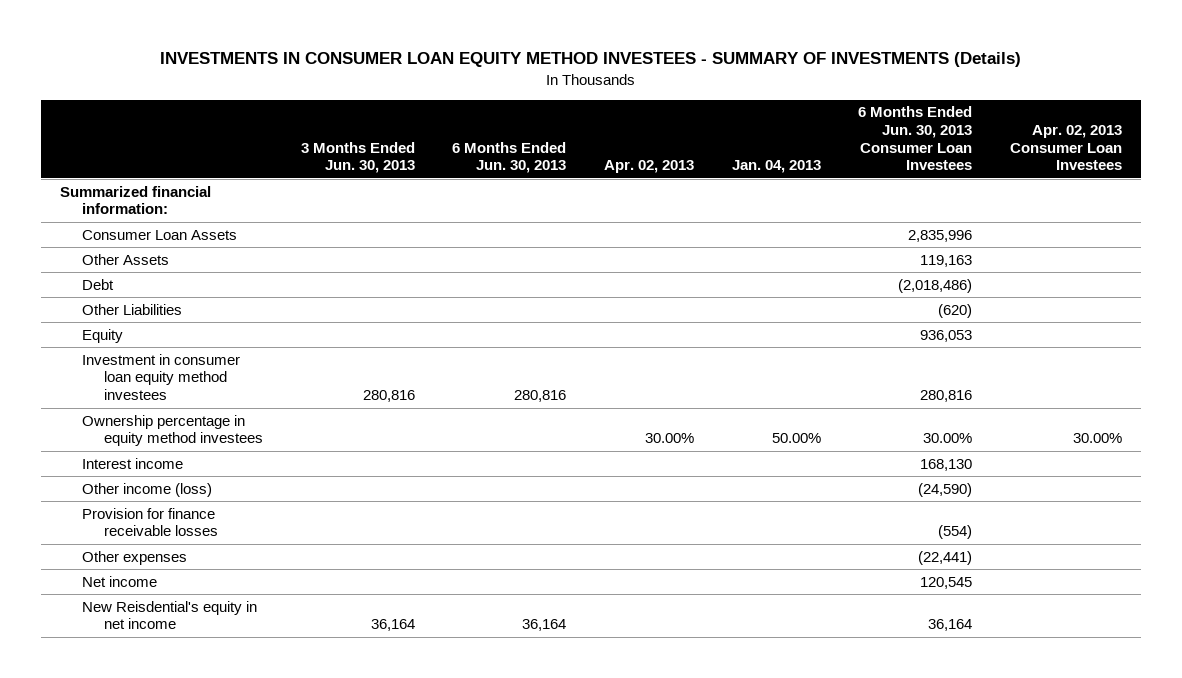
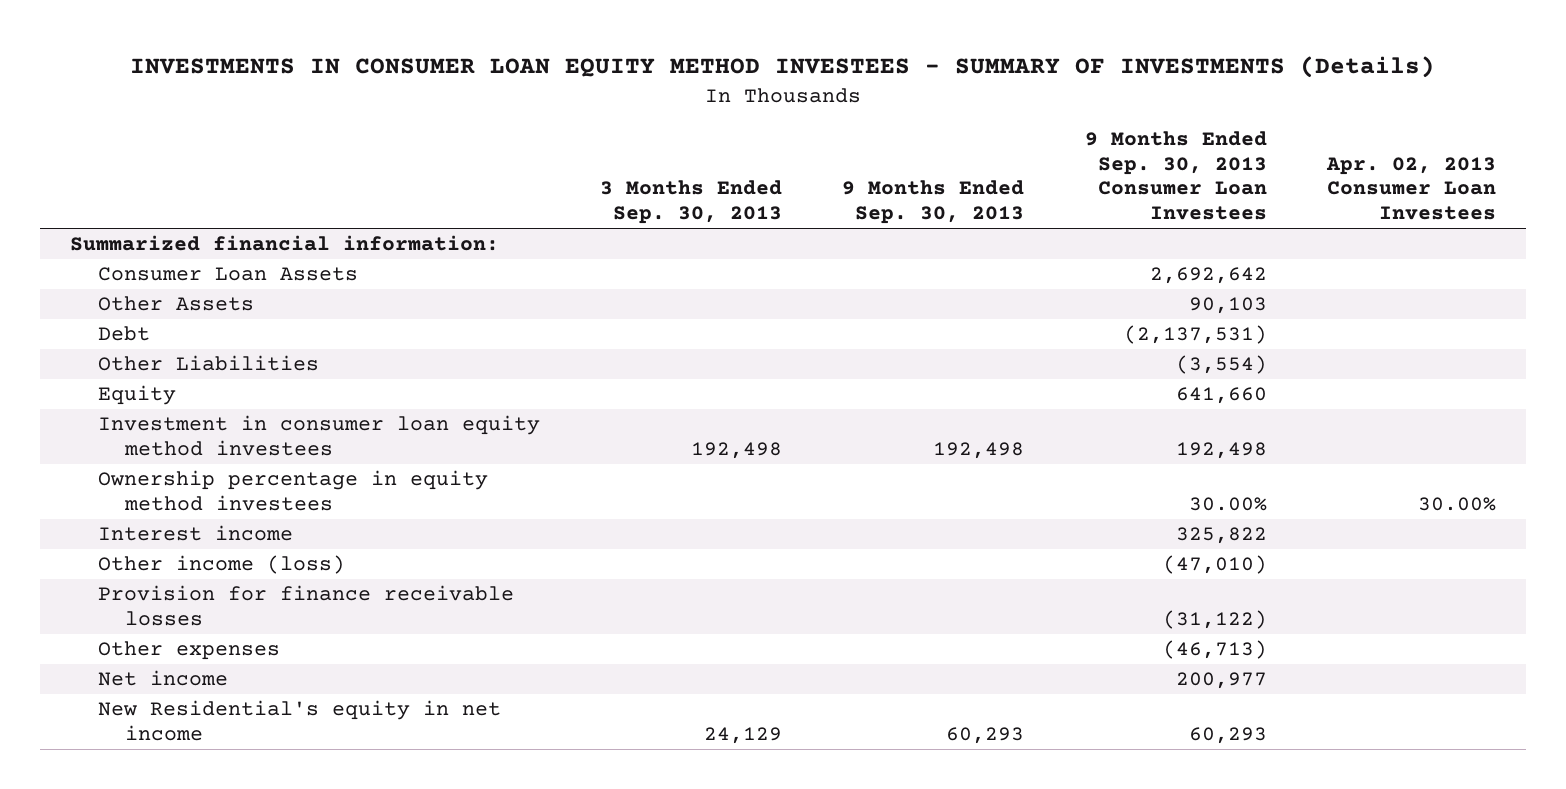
- | 3 Months Ended Jun. 30, 2013 | 6 Months Ended Jun. 30, 2013 | Apr. 02, 2013 | Jan. 04, 2013 | 6 Months Ended Jun. 30, 2013 Consumer Loan Investees | Apr. 02, 2013 Consumer Loan Investees
+ | 3 Months Ended Sep. 30, 2013 | 9 Months Ended Sep. 30, 2013 | 9 Months Ended Sep. 30, 2013 Consumer Loan Investees | Apr. 02, 2013 Consumer Loan Investees
- New Reisdential's equity in net income | 36,164 | 36,164 | | | 36,164 |
+ New Residential's equity in net income | 24,129 | 60,293 | 60,293 |

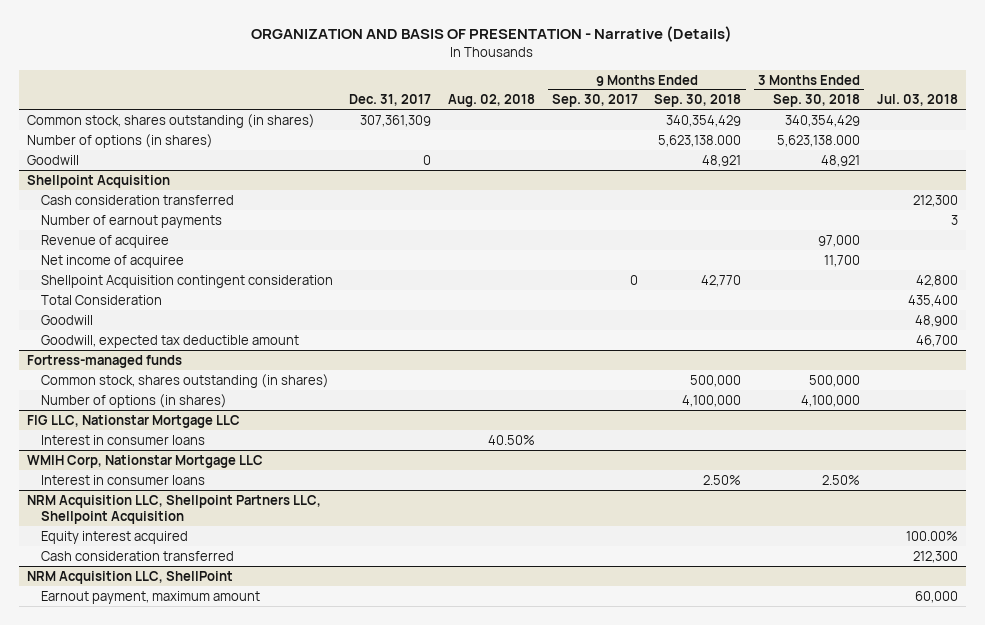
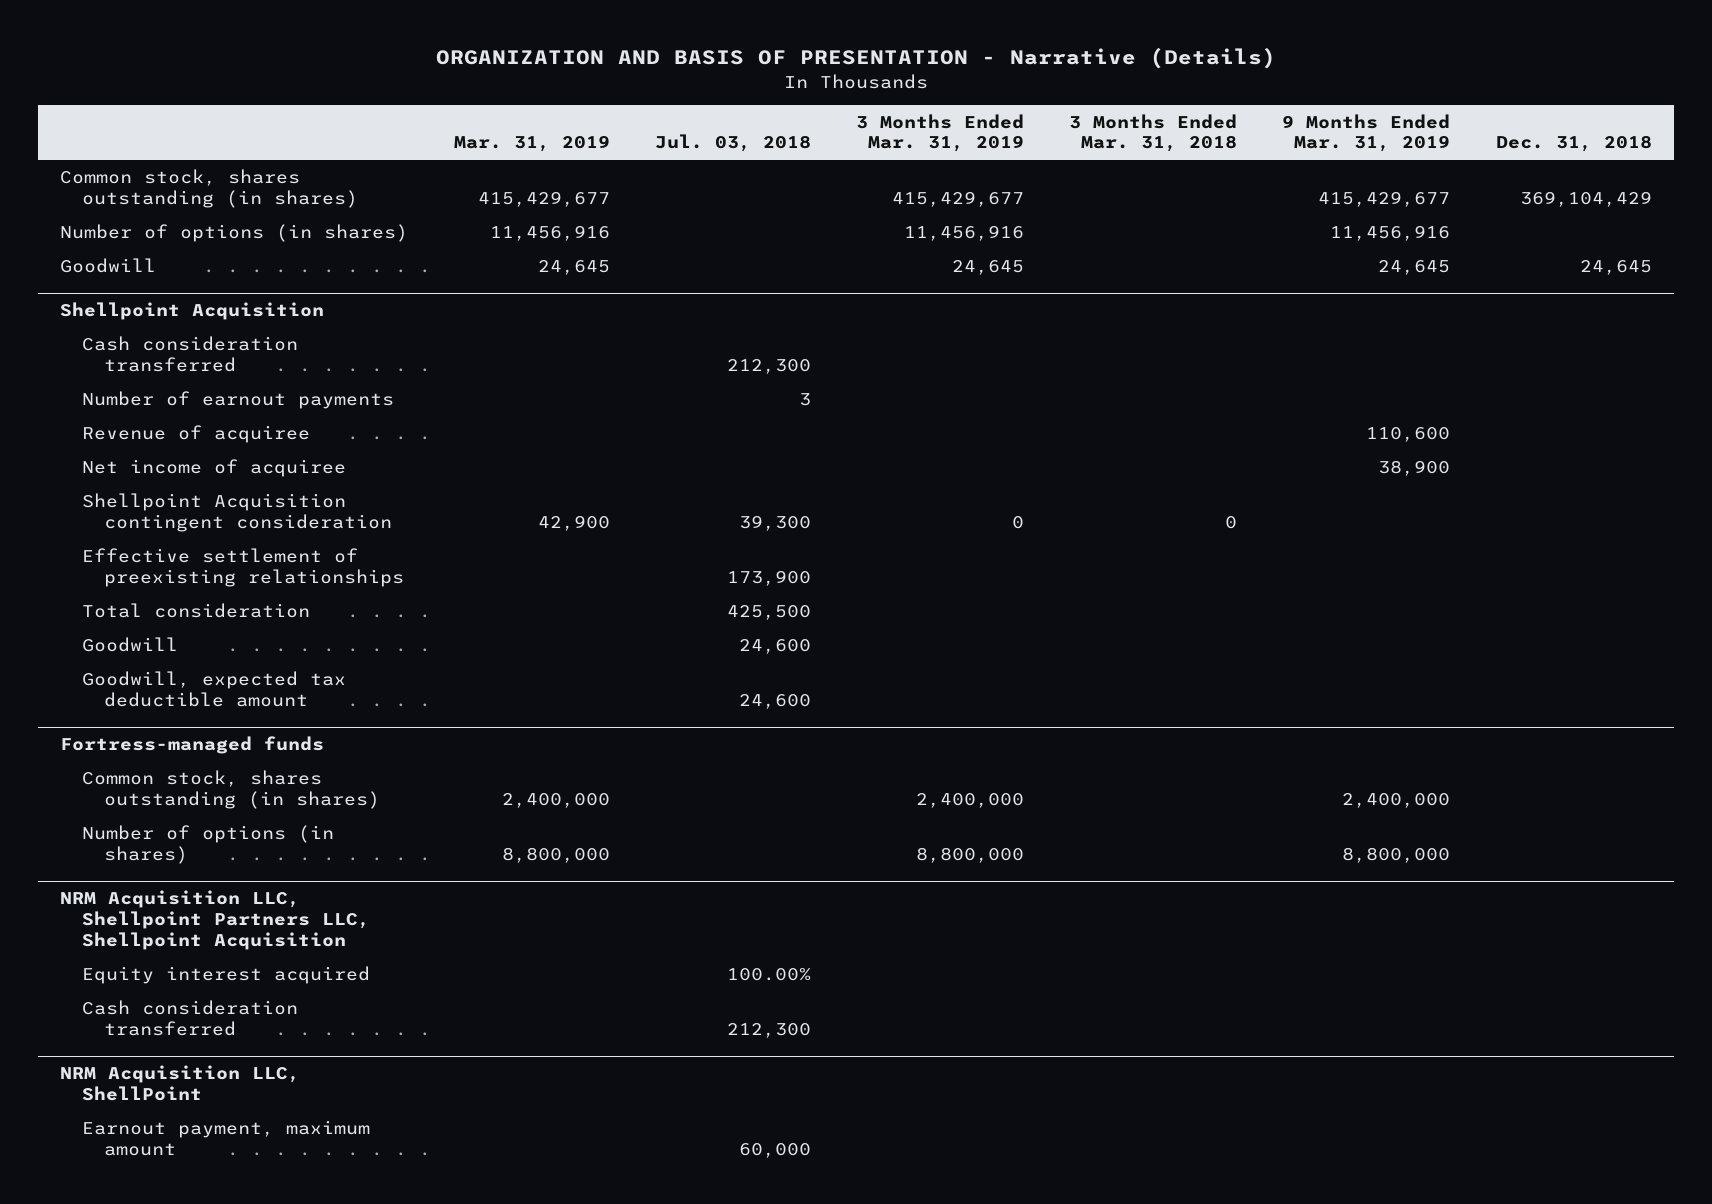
- | Dec. 31, 2017 | Aug. 02, 2018 | 9 Months Ended Sep. 30, 2017 | 9 Months Ended Sep. 30, 2018 | 3 Months Ended Sep. 30, 2018 | Jul. 03, 2018
+ | Mar. 31, 2019 | Jul. 03, 2018 | 3 Months Ended Mar. 31, 2019 | 3 Months Ended Mar. 31, 2018 | 9 Months Ended Mar. 31, 2019 | Dec. 31, 2018
@ Shellpoint Acquisition
- Shellpoint Acquisition contingent consideration | | | 0 | 42,770 | | 42,800
- Total Consideration | | | | | | 435,400
- Goodwill | | | | | | 48,900
- Goodwill, expected tax deductible amount | | | | | | 46,700
+ Shellpoint Acquisition contingent consideration | 42,900 | 39,300 | 0 | 0 | |
+ Effective settlement of preexisting relationships | | 173,900 | | | |
+ Total consideration | | 425,500 | | | |
+ Goodwill | | 24,600 | | | |
+ Goodwill, expected tax deductible amount | | 24,600 | | | |
- FIG LLC, Nationstar Mortgage LLC
- Interest in consumer loans | | 40.50% | | | |
- WMIH Corp, Nationstar Mortgage LLC
- Interest in consumer loans | | | | 2.50% | 2.50% |

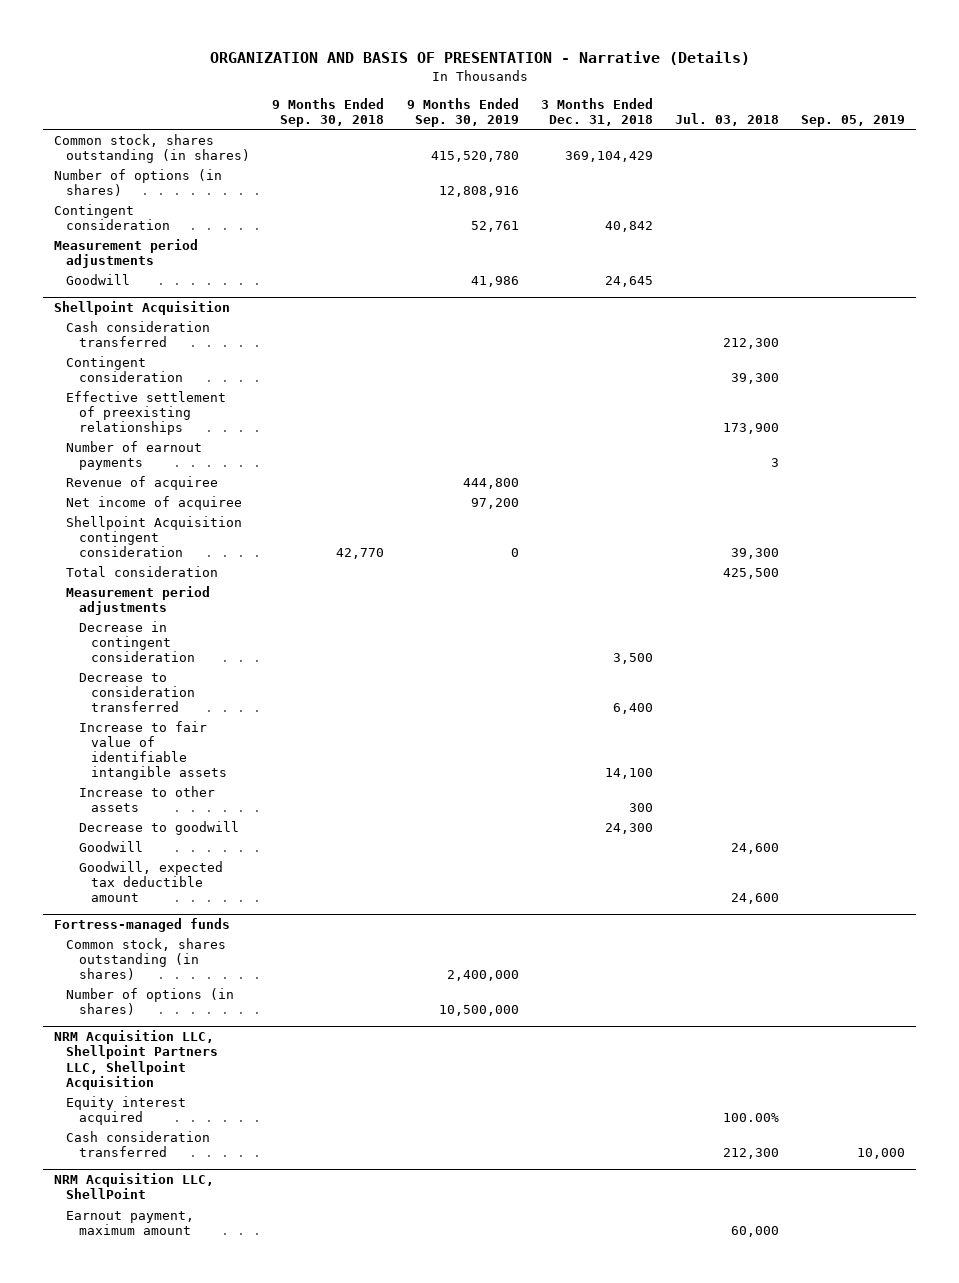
- | Mar. 31, 2019 | Jul. 03, 2018 | 3 Months Ended Mar. 31, 2019 | 3 Months Ended Mar. 31, 2018 | 9 Months Ended Mar. 31, 2019 | Dec. 31, 2018
+ | 9 Months Ended Sep. 30, 2018 | 9 Months Ended Sep. 30, 2019 | 3 Months Ended Dec. 31, 2018 | Jul. 03, 2018 | Sep. 05, 2019
+ Contingent consideration | | 52,761 | 40,842 | |
+ Measurement period adjustments
@ Shellpoint Acquisition
+ Contingent consideration | | | | 39,300 |
moved up: Effective settlement of preexisting relationships | | | | 173,900 |
+ Measurement period adjustments
+ Decrease in contingent consideration | | | 3,500 | |
+ Decrease to consideration transferred | | | 6,400 | |
+ Increase to fair value of identifiable intangible assets | | | 14,100 | |
+ Increase to other assets | | | 300 | |
+ Decrease to goodwill | | | 24,300 | |

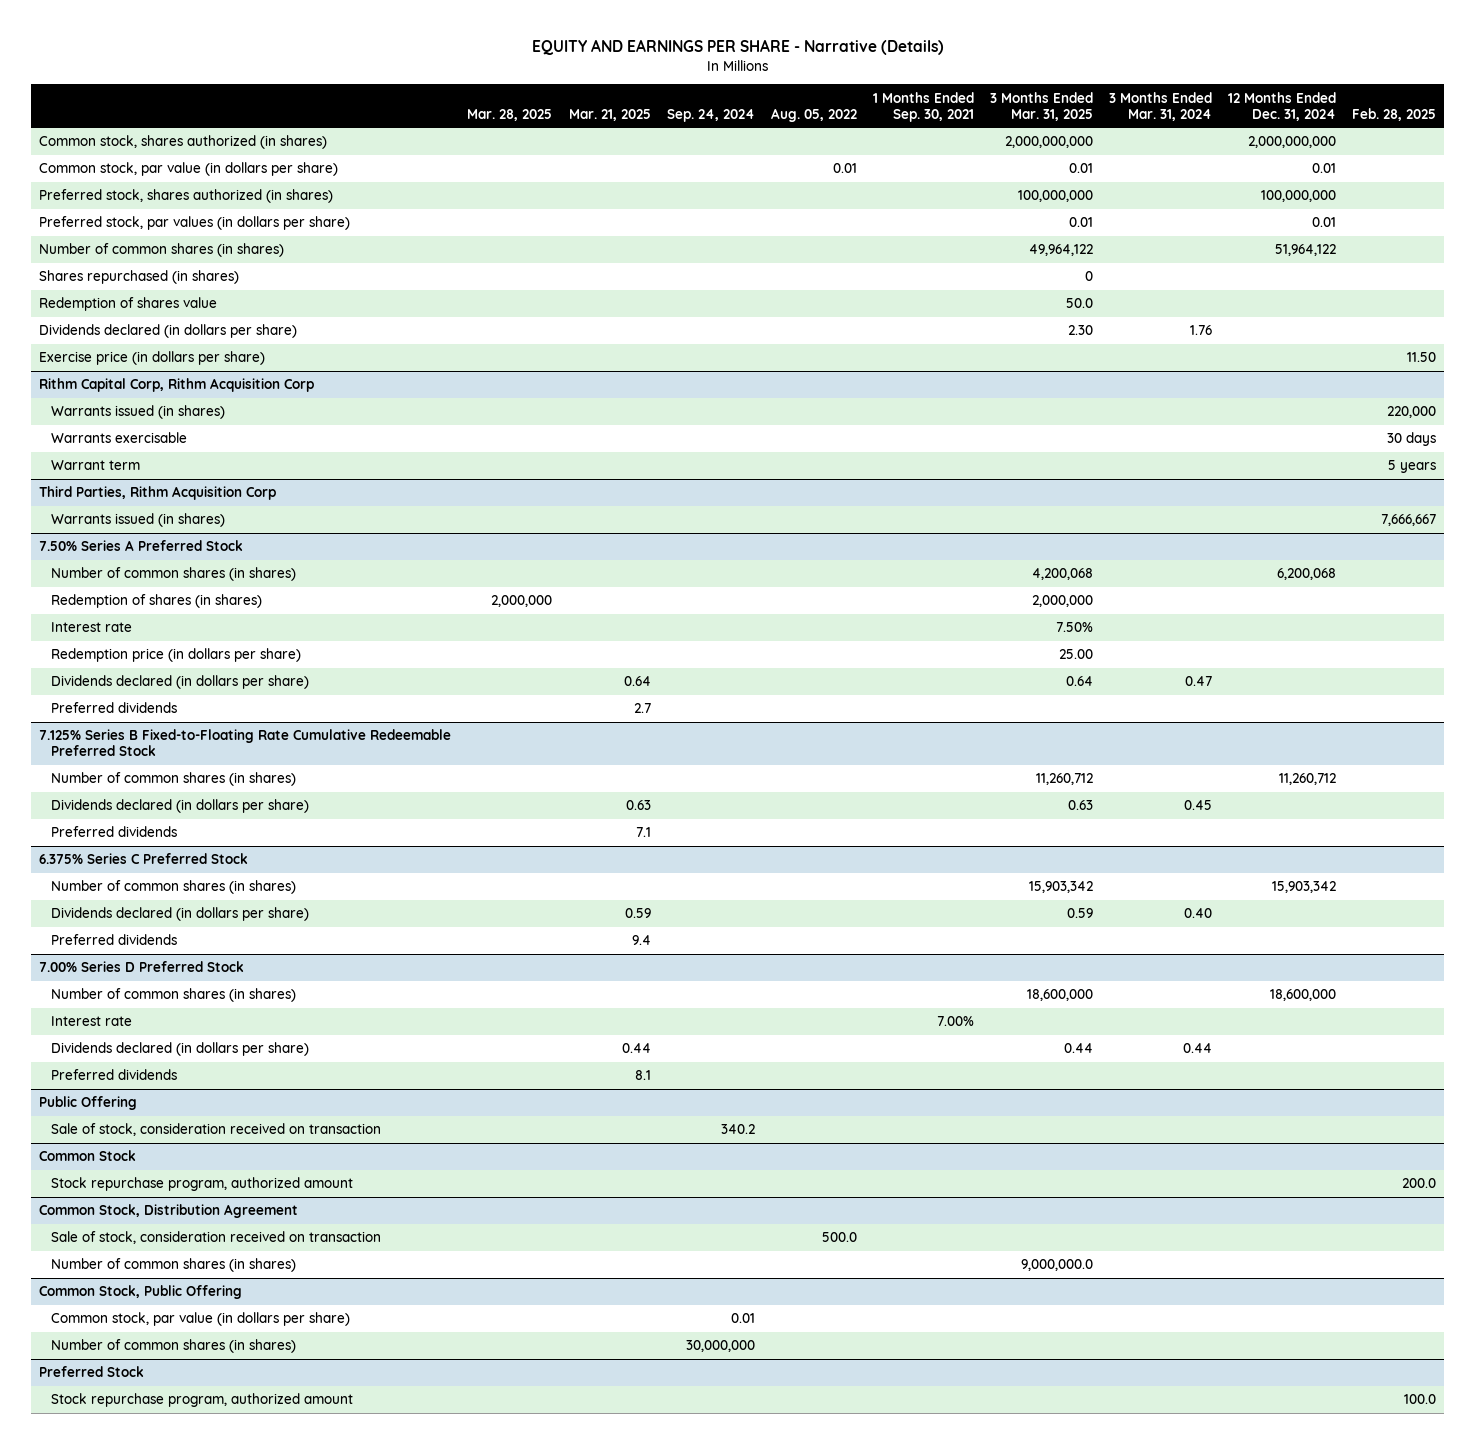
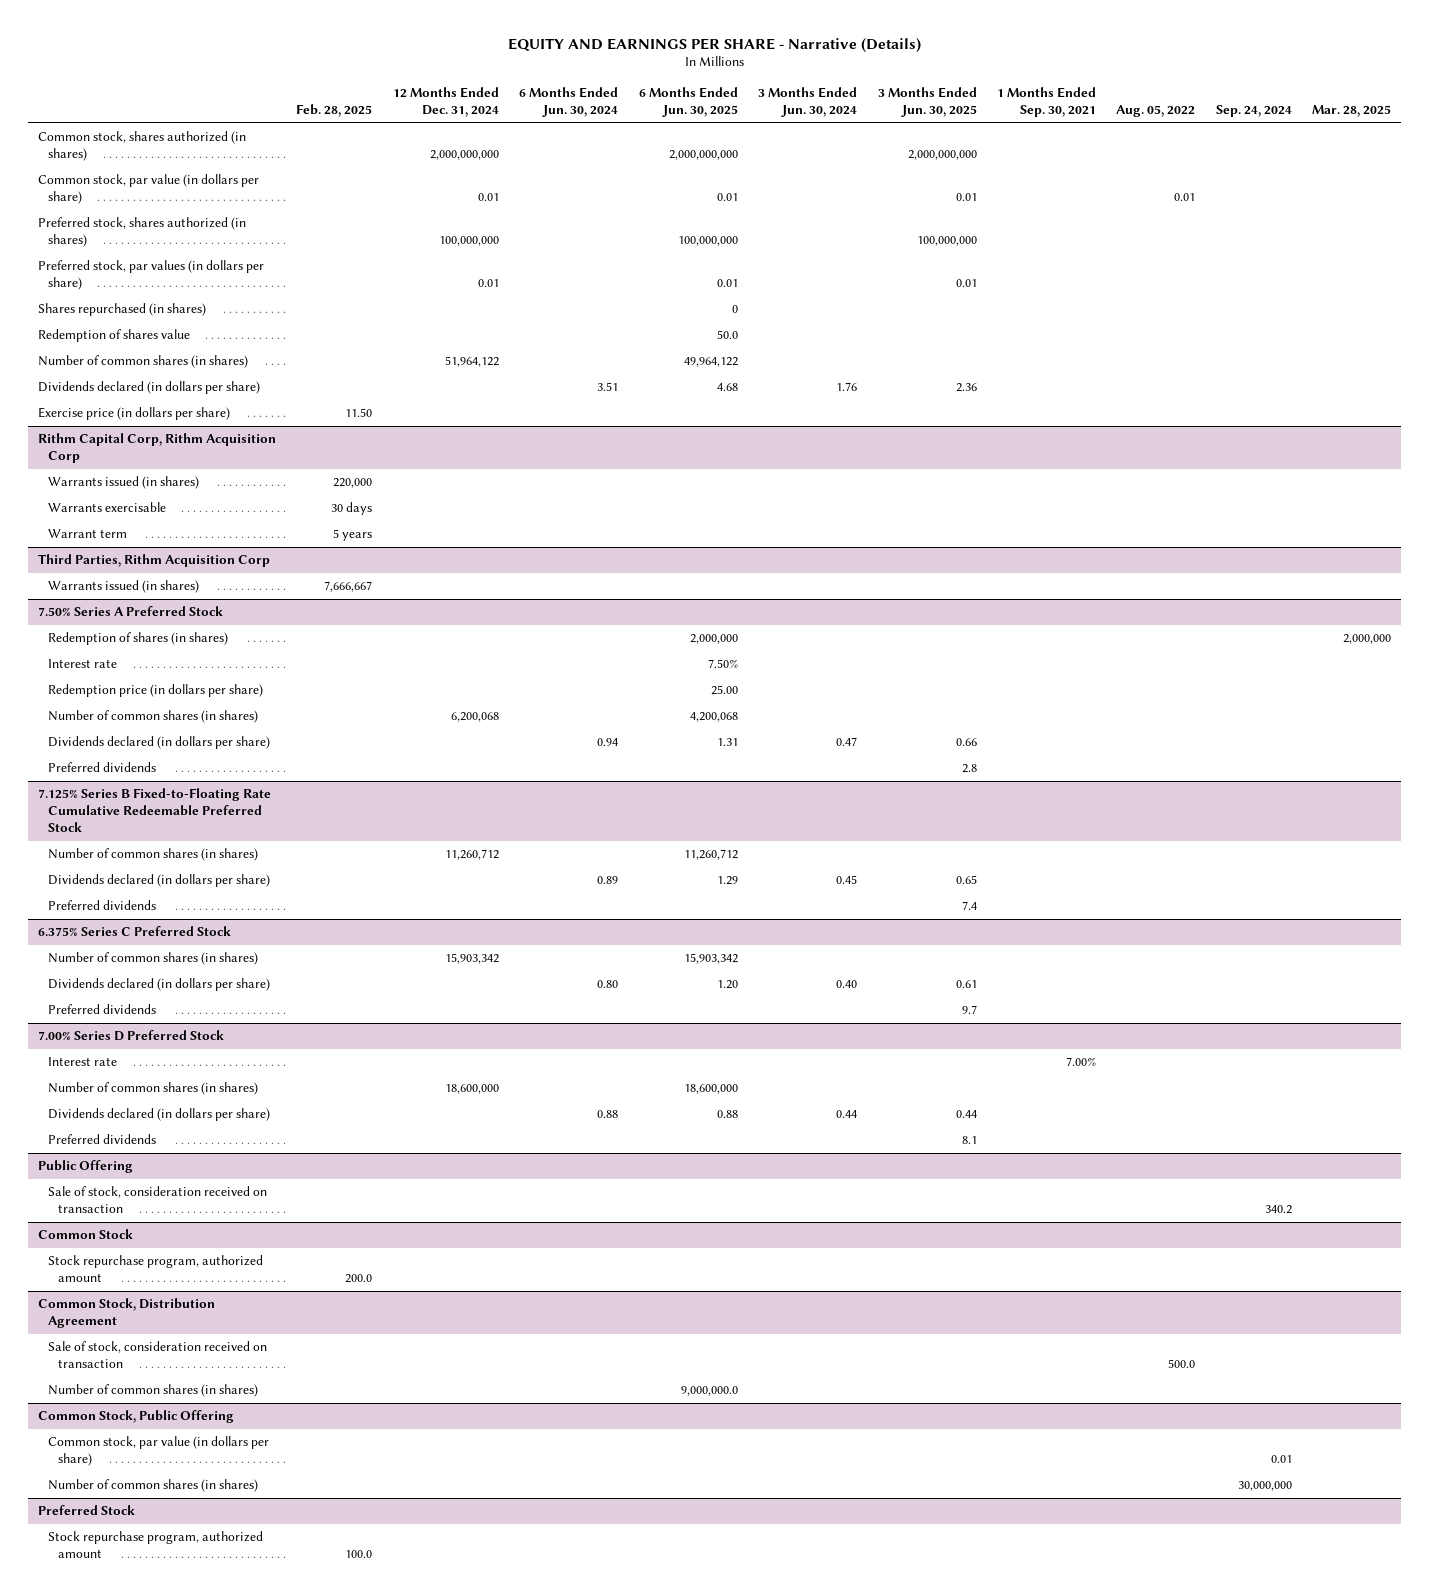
- | Mar. 28, 2025 | Mar. 21, 2025 | Sep. 24, 2024 | Aug. 05, 2022 | 1 Months Ended Sep. 30, 2021 | 3 Months Ended Mar. 31, 2025 | 3 Months Ended Mar. 31, 2024 | 12 Months Ended Dec. 31, 2024 | Feb. 28, 2025
+ | Feb. 28, 2025 | 12 Months Ended Dec. 31, 2024 | 6 Months Ended Jun. 30, 2024 | 6 Months Ended Jun. 30, 2025 | 3 Months Ended Jun. 30, 2024 | 3 Months Ended Jun. 30, 2025 | 1 Months Ended Sep. 30, 2021 | Aug. 05, 2022 | Sep. 24, 2024 | Mar. 28, 2025
moved down: Number of common shares (in shares) | | 51,964,122 | | 49,964,122 | | | | | |
@ 7.50% Series A Preferred Stock
moved down: Number of common shares (in shares) | | 6,200,068 | | 4,200,068 | | | | | |
@ 7.00% Series D Preferred Stock
moved down: Number of common shares (in shares) | | 18,600,000 | | 18,600,000 | | | | | |

